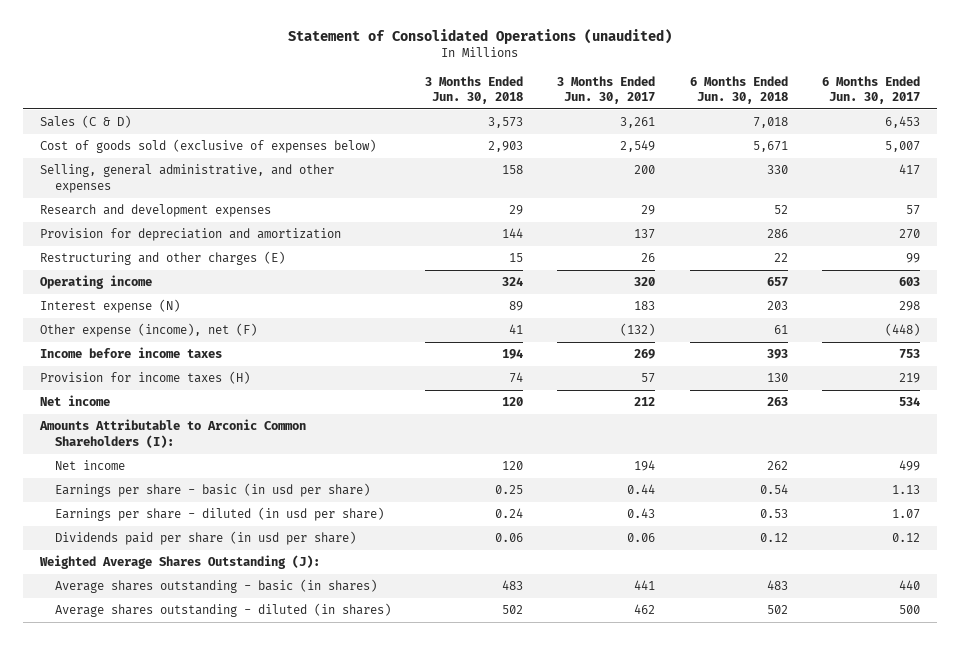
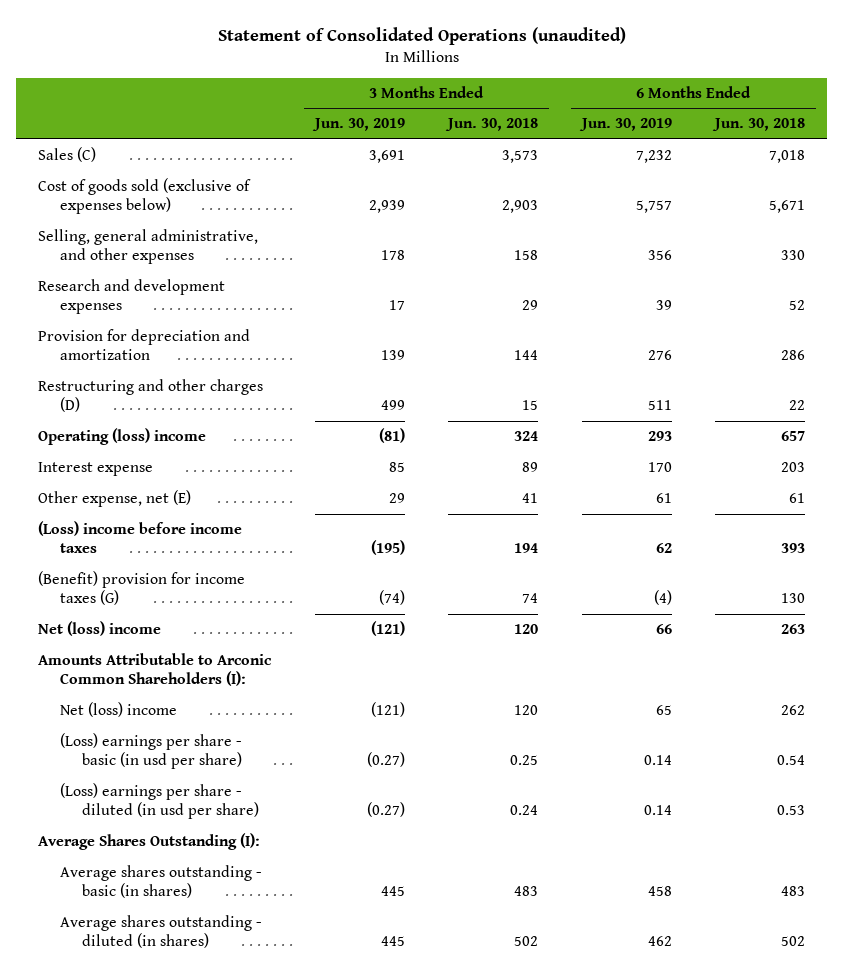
- | 3 Months Ended Jun. 30, 2018 | 3 Months Ended Jun. 30, 2017 | 6 Months Ended Jun. 30, 2018 | 6 Months Ended Jun. 30, 2017
+ | 3 Months Ended Jun. 30, 2019 | 3 Months Ended Jun. 30, 2018 | 6 Months Ended Jun. 30, 2019 | 6 Months Ended Jun. 30, 2018
- Sales (C & D) | 3,573 | 3,261 | 7,018 | 6,453
+ Sales (C) | 3,691 | 3,573 | 7,232 | 7,018
- Restructuring and other charges (E) | 15 | 26 | 22 | 99
- Operating income | 324 | 320 | 657 | 603
- Interest expense (N) | 89 | 183 | 203 | 298
- Other expense (income), net (F) | 41 | (132) | 61 | (448)
- Income before income taxes | 194 | 269 | 393 | 753
- Provision for income taxes (H) | 74 | 57 | 130 | 219
- Net income | 120 | 212 | 263 | 534
+ Restructuring and other charges (D) | 499 | 15 | 511 | 22
+ Operating (loss) income | (81) | 324 | 293 | 657
+ Interest expense | 85 | 89 | 170 | 203
+ Other expense, net (E) | 29 | 41 | 61 | 61
+ (Loss) income before income taxes | (195) | 194 | 62 | 393
+ (Benefit) provision for income taxes (G) | (74) | 74 | (4) | 130
+ Net (loss) income | (121) | 120 | 66 | 263
- Net income | 120 | 194 | 262 | 499
- Earnings per share - basic (in usd per share) | 0.25 | 0.44 | 0.54 | 1.13
- Earnings per share - diluted (in usd per share) | 0.24 | 0.43 | 0.53 | 1.07
- Dividends paid per share (in usd per share) | 0.06 | 0.06 | 0.12 | 0.12
- Weighted Average Shares Outstanding (J):
+ Net (loss) income | (121) | 120 | 65 | 262
+ (Loss) earnings per share - basic (in usd per share) | (0.27) | 0.25 | 0.14 | 0.54
+ (Loss) earnings per share - diluted (in usd per share) | (0.27) | 0.24 | 0.14 | 0.53
+ Average Shares Outstanding (I):

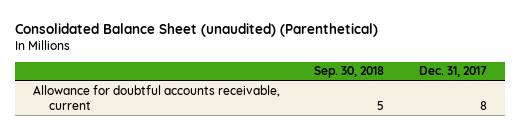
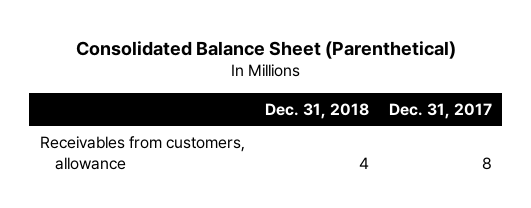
- Consolidated Balance Sheet (unaudited) (Parenthetical)
+ Consolidated Balance Sheet (Parenthetical)
- | Sep. 30, 2018 | Dec. 31, 2017
+ | Dec. 31, 2018 | Dec. 31, 2017
- Allowance for doubtful accounts receivable, current | 5 | 8
+ Receivables from customers, allowance | 4 | 8

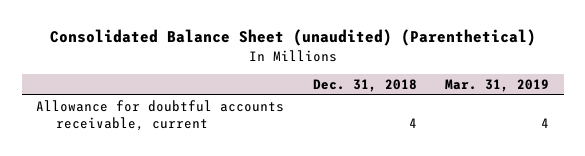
- Consolidated Balance Sheet (Parenthetical)
+ Consolidated Balance Sheet (unaudited) (Parenthetical)
- | Dec. 31, 2018 | Dec. 31, 2017
+ | Dec. 31, 2018 | Mar. 31, 2019
- Receivables from customers, allowance | 4 | 8
+ Allowance for doubtful accounts receivable, current | 4 | 4

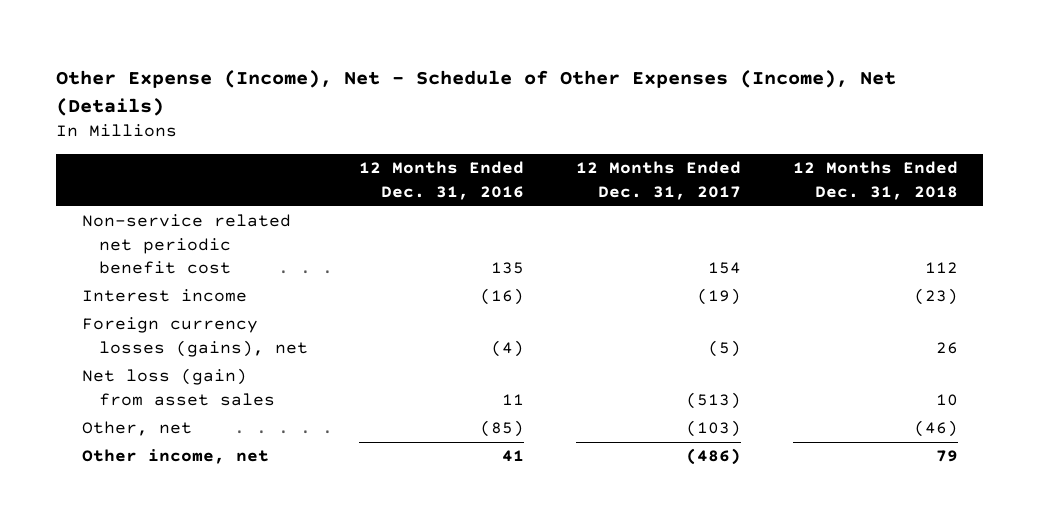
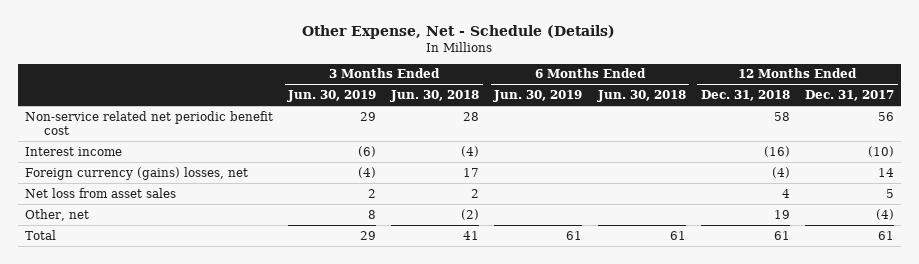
- Other Expense (Income), Net - Schedule of Other Expenses (Income), Net (Details)
+ Other Expense, Net - Schedule (Details)
- | 12 Months Ended Dec. 31, 2016 | 12 Months Ended Dec. 31, 2017 | 12 Months Ended Dec. 31, 2018
+ | 3 Months Ended Jun. 30, 2019 | 3 Months Ended Jun. 30, 2018 | 6 Months Ended Jun. 30, 2019 | 6 Months Ended Jun. 30, 2018 | 12 Months Ended Dec. 31, 2018 | 12 Months Ended Dec. 31, 2017
- Non-service related net periodic benefit cost | 135 | 154 | 112
- Interest income | (16) | (19) | (23)
- Foreign currency losses (gains), net | (4) | (5) | 26
- Net loss (gain) from asset sales | 11 | (513) | 10
- Other, net | (85) | (103) | (46)
- Other income, net | 41 | (486) | 79
+ Non-service related net periodic benefit cost | 29 | 28 | | | 58 | 56
+ Interest income | (6) | (4) | | | (16) | (10)
+ Foreign currency (gains) losses, net | (4) | 17 | | | (4) | 14
+ Net loss from asset sales | 2 | 2 | | | 4 | 5
+ Other, net | 8 | (2) | | | 19 | (4)
+ Total | 29 | 41 | 61 | 61 | 61 | 61

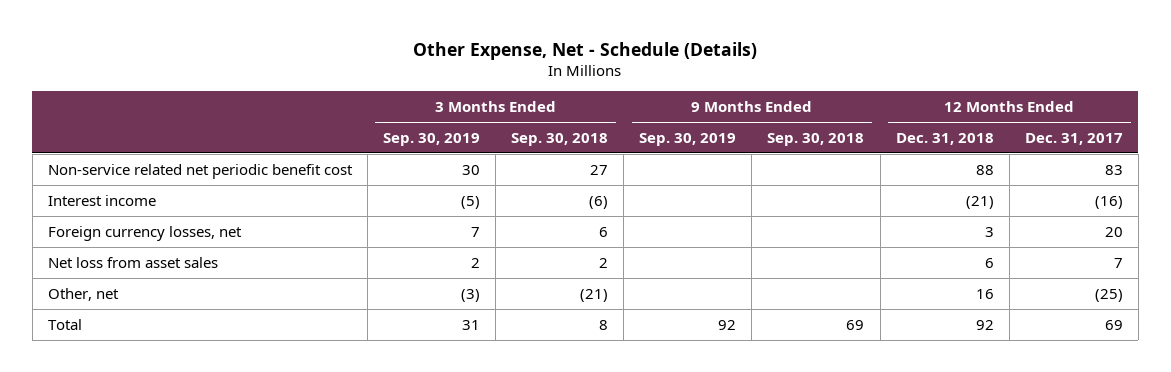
- | 3 Months Ended Jun. 30, 2019 | 3 Months Ended Jun. 30, 2018 | 6 Months Ended Jun. 30, 2019 | 6 Months Ended Jun. 30, 2018 | 12 Months Ended Dec. 31, 2018 | 12 Months Ended Dec. 31, 2017
+ | 3 Months Ended Sep. 30, 2019 | 3 Months Ended Sep. 30, 2018 | 9 Months Ended Sep. 30, 2019 | 9 Months Ended Sep. 30, 2018 | 12 Months Ended Dec. 31, 2018 | 12 Months Ended Dec. 31, 2017
- Non-service related net periodic benefit cost | 29 | 28 | | | 58 | 56
- Interest income | (6) | (4) | | | (16) | (10)
- Foreign currency (gains) losses, net | (4) | 17 | | | (4) | 14
- Net loss from asset sales | 2 | 2 | | | 4 | 5
- Other, net | 8 | (2) | | | 19 | (4)
- Total | 29 | 41 | 61 | 61 | 61 | 61
+ Non-service related net periodic benefit cost | 30 | 27 | | | 88 | 83
+ Interest income | (5) | (6) | | | (21) | (16)
+ Foreign currency losses, net | 7 | 6 | | | 3 | 20
+ Net loss from asset sales | 2 | 2 | | | 6 | 7
+ Other, net | (3) | (21) | | | 16 | (25)
+ Total | 31 | 8 | 92 | 69 | 92 | 69

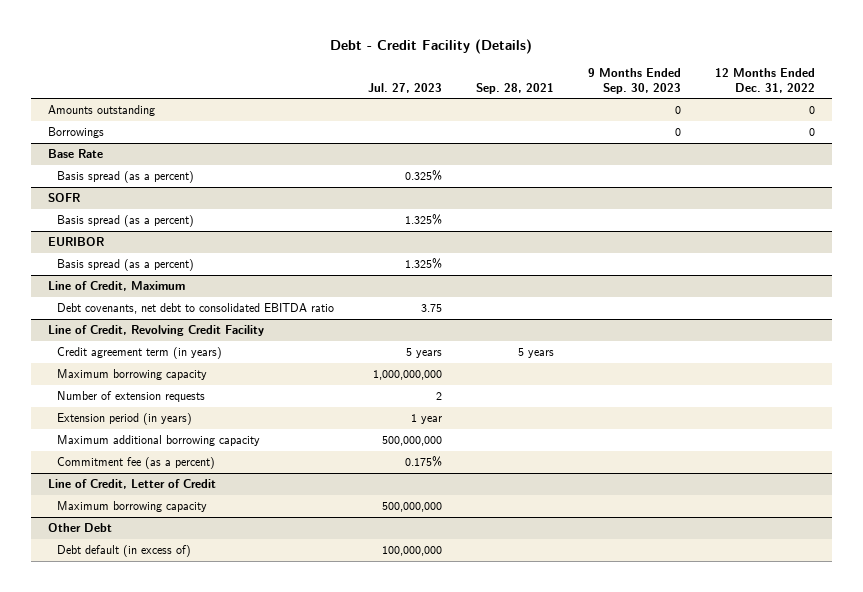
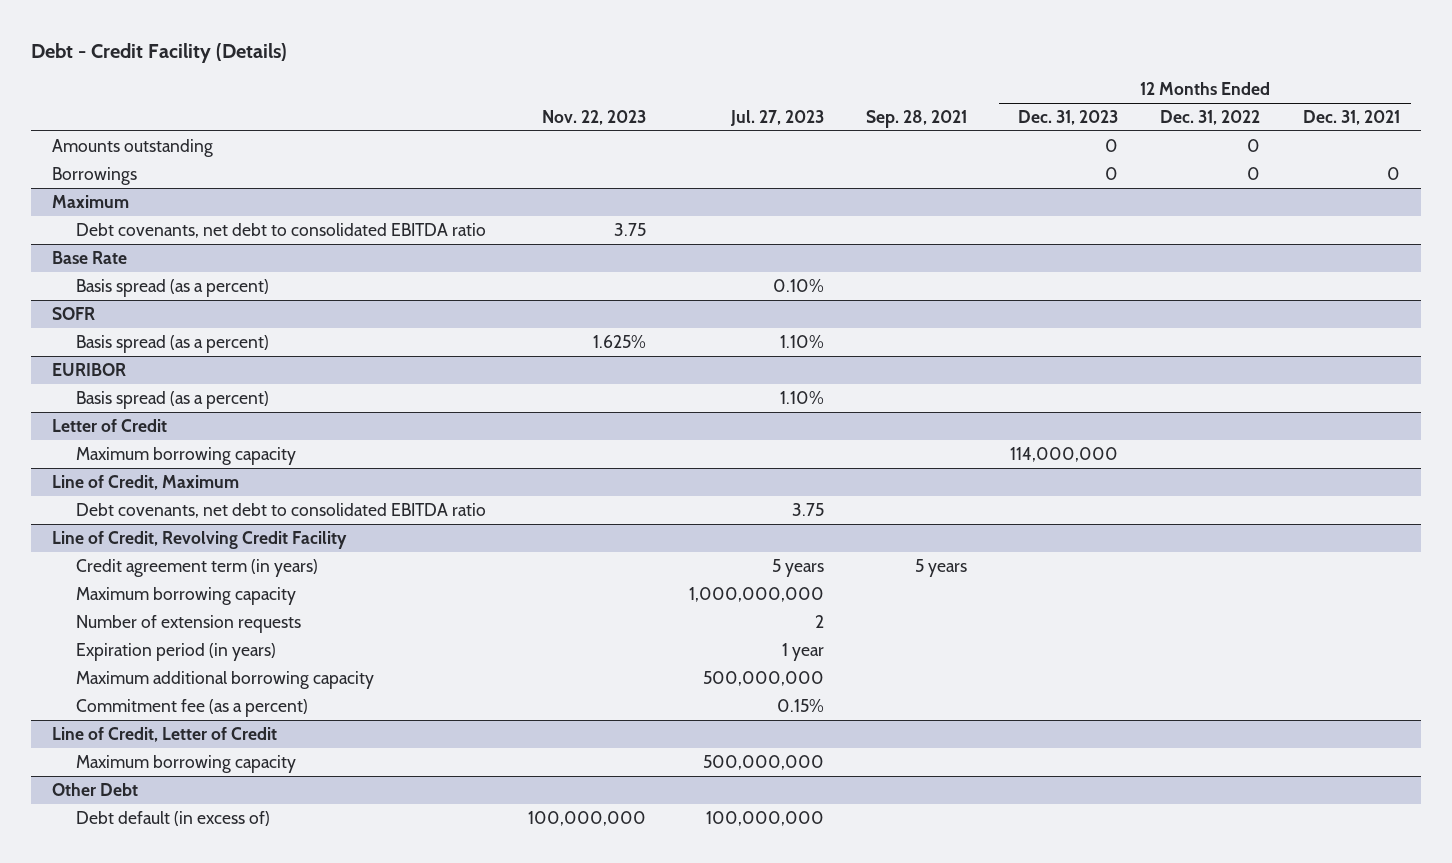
- | Jul. 27, 2023 | Sep. 28, 2021 | 9 Months Ended Sep. 30, 2023 | 12 Months Ended Dec. 31, 2022
+ | Nov. 22, 2023 | Jul. 27, 2023 | Sep. 28, 2021 | 12 Months Ended Dec. 31, 2023 | 12 Months Ended Dec. 31, 2022 | 12 Months Ended Dec. 31, 2021
+ Maximum
+ Debt covenants, net debt to consolidated EBITDA ratio | 3.75 | | | | |
@ Base Rate
- Basis spread (as a percent) | 0.325% | | |
+ Basis spread (as a percent) | | 0.10% | | | |
@ SOFR
- Basis spread (as a percent) | 1.325% | | |
+ Basis spread (as a percent) | 1.625% | 1.10% | | | |
@ EURIBOR
- Basis spread (as a percent) | 1.325% | | |
+ Basis spread (as a percent) | | 1.10% | | | |
+ Letter of Credit
+ Maximum borrowing capacity | | | | 114,000,000 | |
@ Line of Credit, Revolving Credit Facility
- Extension period (in years) | 1 year | | |
+ Expiration period (in years) | | 1 year | | | |
- Commitment fee (as a percent) | 0.175% | | |
+ Commitment fee (as a percent) | | 0.15% | | | |

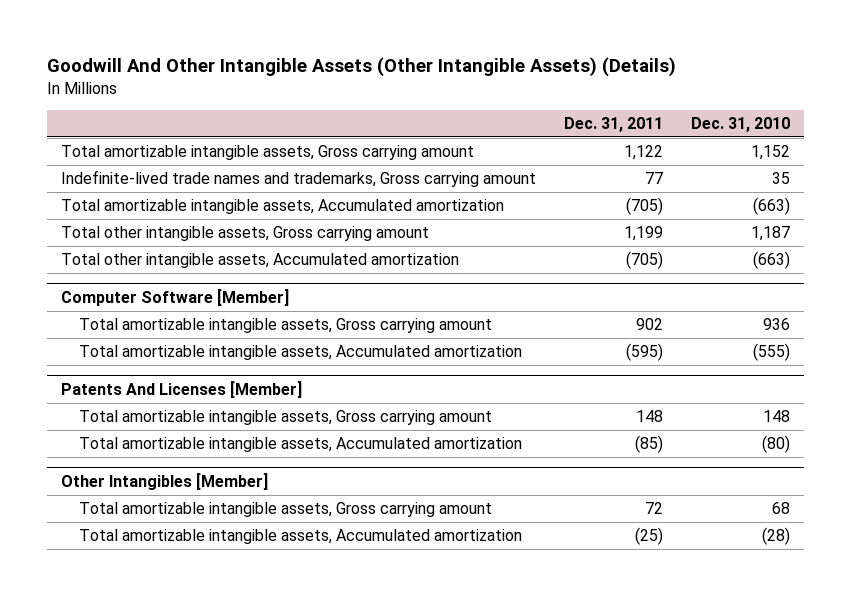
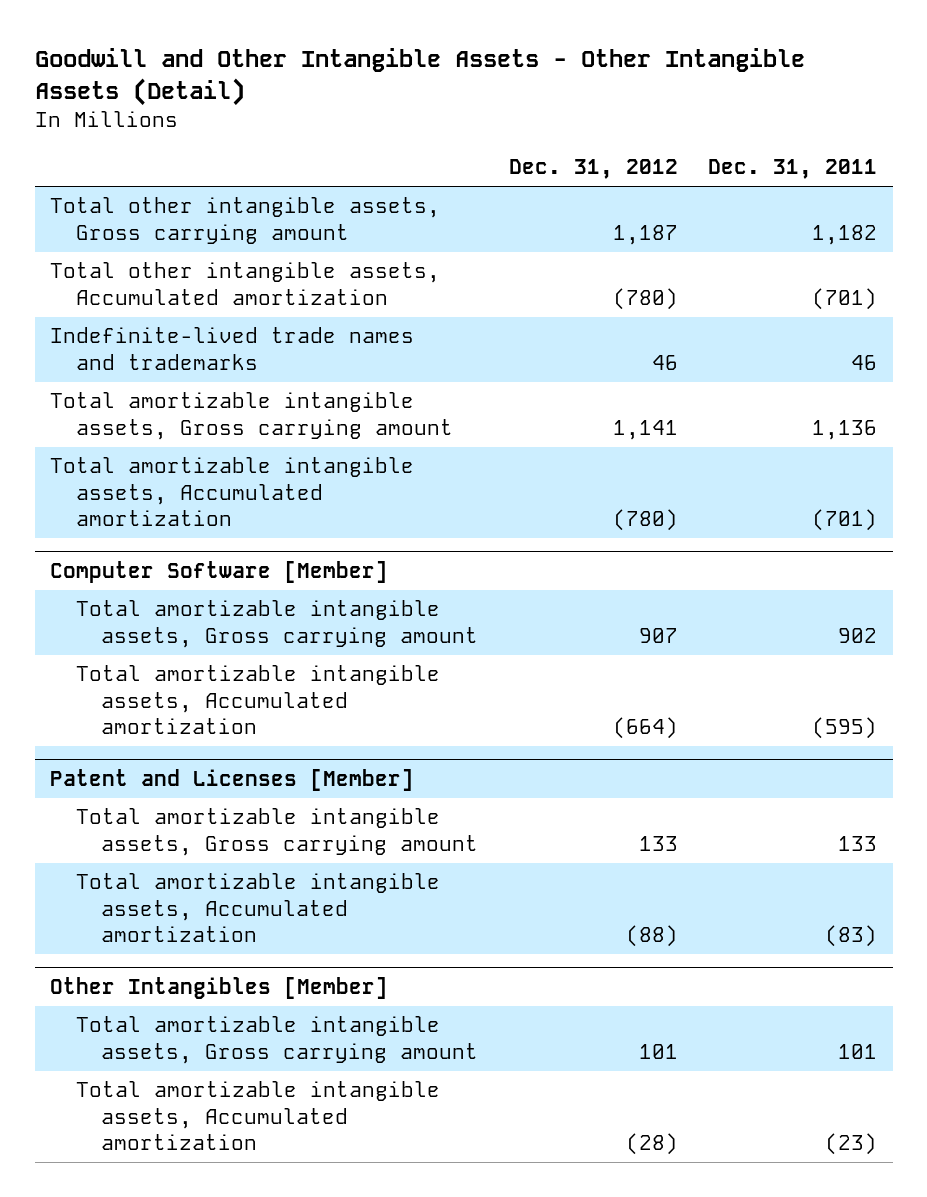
- Goodwill And Other Intangible Assets (Other Intangible Assets) (Details)
+ Goodwill and Other Intangible Assets - Other Intangible Assets (Detail)
- | Dec. 31, 2011 | Dec. 31, 2010
+ | Dec. 31, 2012 | Dec. 31, 2011
- Total amortizable intangible assets, Gross carrying amount | 1,122 | 1,152
- Indefinite-lived trade names and trademarks, Gross carrying amount | 77 | 35
- Total amortizable intangible assets, Accumulated amortization | (705) | (663)
- Total other intangible assets, Gross carrying amount | 1,199 | 1,187
- Total other intangible assets, Accumulated amortization | (705) | (663)
+ Total other intangible assets, Gross carrying amount | 1,187 | 1,182
+ Total other intangible assets, Accumulated amortization | (780) | (701)
+ Indefinite-lived trade names and trademarks | 46 | 46
+ Total amortizable intangible assets, Gross carrying amount | 1,141 | 1,136
+ Total amortizable intangible assets, Accumulated amortization | (780) | (701)
- Patents And Licenses [Member]
- Total amortizable intangible assets, Gross carrying amount | 148 | 148
- Total amortizable intangible assets, Accumulated amortization | (85) | (80)
+ Patent and Licenses [Member]
+ Total amortizable intangible assets, Gross carrying amount | 133 | 133
+ Total amortizable intangible assets, Accumulated amortization | (88) | (83)
@ Other Intangibles [Member]
- Total amortizable intangible assets, Gross carrying amount | 72 | 68
- Total amortizable intangible assets, Accumulated amortization | (25) | (28)
+ Total amortizable intangible assets, Gross carrying amount | 101 | 101
+ Total amortizable intangible assets, Accumulated amortization | (28) | (23)

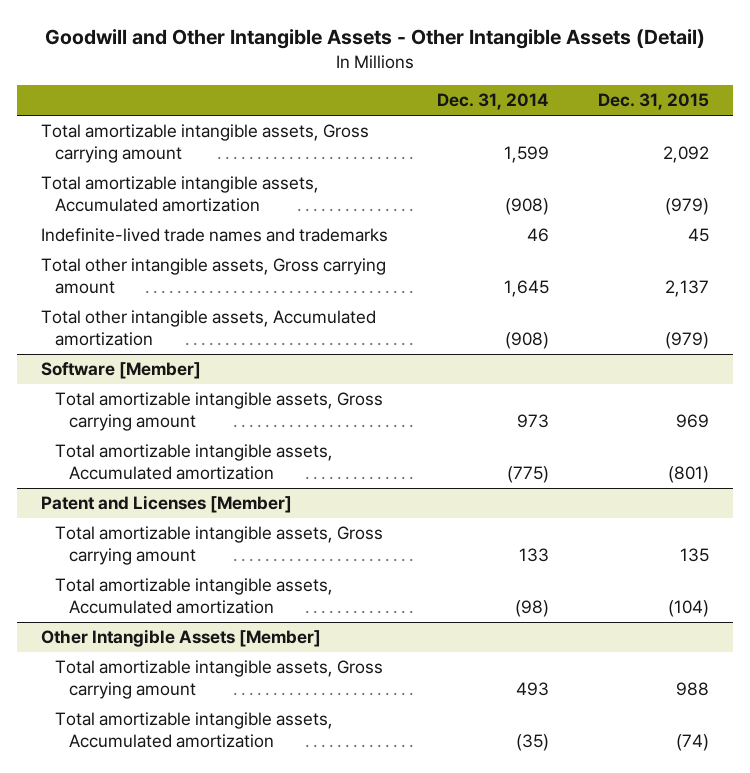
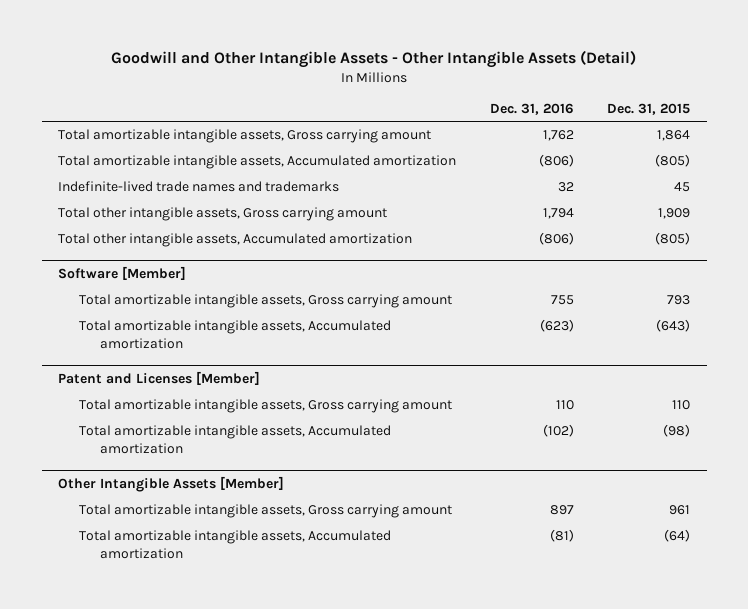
- | Dec. 31, 2014 | Dec. 31, 2015
+ | Dec. 31, 2016 | Dec. 31, 2015
- Total amortizable intangible assets, Gross carrying amount | 1,599 | 2,092
- Total amortizable intangible assets, Accumulated amortization | (908) | (979)
+ Total amortizable intangible assets, Gross carrying amount | 1,762 | 1,864
+ Total amortizable intangible assets, Accumulated amortization | (806) | (805)
- Total other intangible assets, Gross carrying amount | 1,645 | 2,137
- Total other intangible assets, Accumulated amortization | (908) | (979)
+ Total other intangible assets, Gross carrying amount | 1,794 | 1,909
+ Total other intangible assets, Accumulated amortization | (806) | (805)
@ Software [Member]
- Total amortizable intangible assets, Gross carrying amount | 973 | 969
- Total amortizable intangible assets, Accumulated amortization | (775) | (801)
+ Total amortizable intangible assets, Gross carrying amount | 755 | 793
+ Total amortizable intangible assets, Accumulated amortization | (623) | (643)
@ Patent and Licenses [Member]
- Total amortizable intangible assets, Gross carrying amount | 133 | 135
- Total amortizable intangible assets, Accumulated amortization | (98) | (104)
+ Total amortizable intangible assets, Gross carrying amount | 110 | 110
+ Total amortizable intangible assets, Accumulated amortization | (102) | (98)
@ Other Intangible Assets [Member]
- Total amortizable intangible assets, Gross carrying amount | 493 | 988
- Total amortizable intangible assets, Accumulated amortization | (35) | (74)
+ Total amortizable intangible assets, Gross carrying amount | 897 | 961
+ Total amortizable intangible assets, Accumulated amortization | (81) | (64)

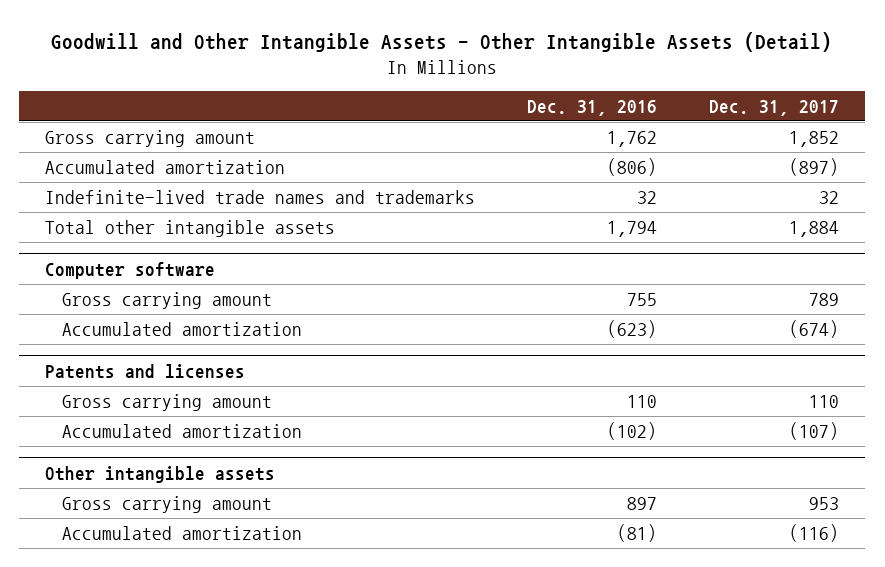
- | Dec. 31, 2016 | Dec. 31, 2015
+ | Dec. 31, 2016 | Dec. 31, 2017
- Total amortizable intangible assets, Gross carrying amount | 1,762 | 1,864
- Total amortizable intangible assets, Accumulated amortization | (806) | (805)
+ Gross carrying amount | 1,762 | 1,852
+ Accumulated amortization | (806) | (897)
- Total other intangible assets, Gross carrying amount | 1,794 | 1,909
- Total other intangible assets, Accumulated amortization | (806) | (805)
- Software [Member]
- Total amortizable intangible assets, Gross carrying amount | 755 | 793
- Total amortizable intangible assets, Accumulated amortization | (623) | (643)
- Patent and Licenses [Member]
- Total amortizable intangible assets, Gross carrying amount | 110 | 110
- Total amortizable intangible assets, Accumulated amortization | (102) | (98)
- Other Intangible Assets [Member]
- Total amortizable intangible assets, Gross carrying amount | 897 | 961
- Total amortizable intangible assets, Accumulated amortization | (81) | (64)
+ Total other intangible assets | 1,794 | 1,884
+ Computer software
+ Gross carrying amount | 755 | 789
+ Accumulated amortization | (623) | (674)
+ Patents and licenses
+ Gross carrying amount | 110 | 110
+ Accumulated amortization | (102) | (107)
+ Other intangible assets
+ Gross carrying amount | 897 | 953
+ Accumulated amortization | (81) | (116)

